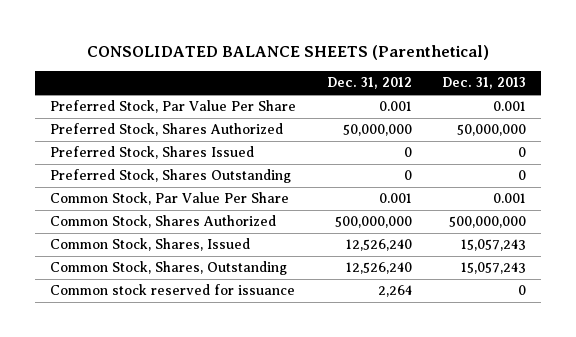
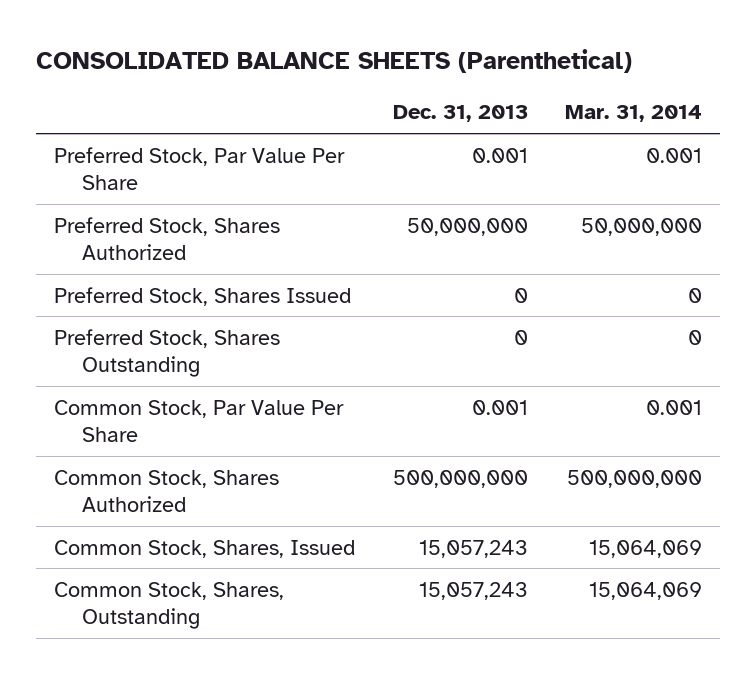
- | Dec. 31, 2012 | Dec. 31, 2013
+ | Dec. 31, 2013 | Mar. 31, 2014
- Common stock reserved for issuance | 2,264 | 0

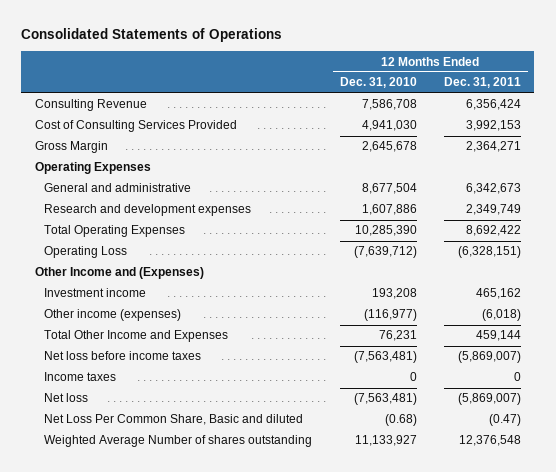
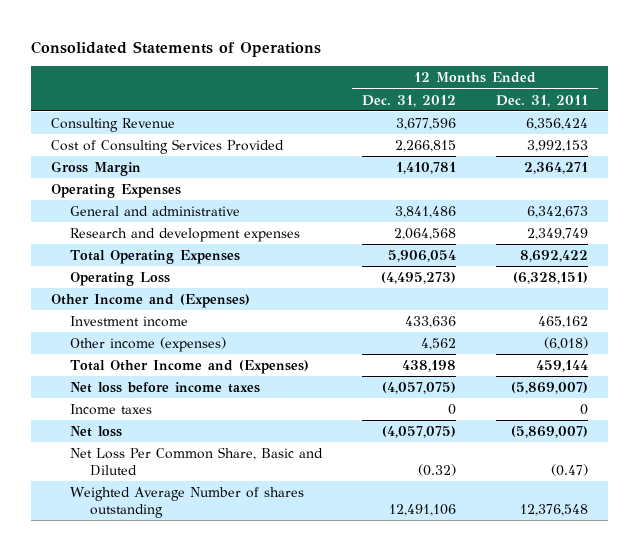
- | 12 Months Ended Dec. 31, 2010 | 12 Months Ended Dec. 31, 2011
+ | 12 Months Ended Dec. 31, 2012 | 12 Months Ended Dec. 31, 2011
- Total Other Income and Expenses | 76,231 | 459,144
+ Total Other Income and (Expenses) | 438,198 | 459,144
- Net Loss Per Common Share, Basic and diluted | (0.68) | (0.47)
+ Net Loss Per Common Share, Basic and Diluted | (0.32) | (0.47)

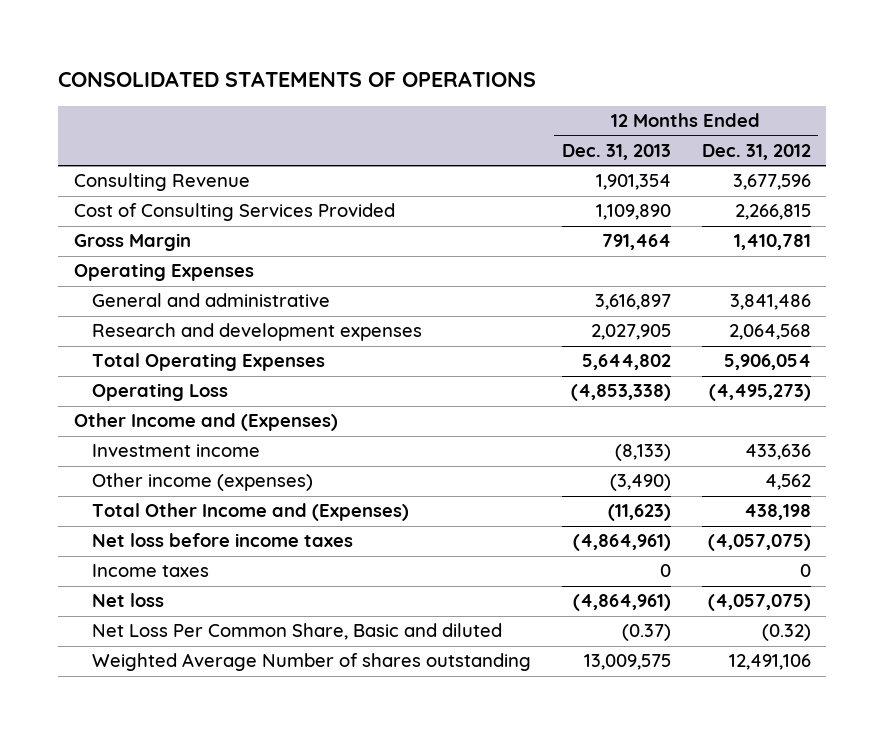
- Consolidated Statements of Operations
+ CONSOLIDATED STATEMENTS OF OPERATIONS
- | 12 Months Ended Dec. 31, 2012 | 12 Months Ended Dec. 31, 2011
+ | 12 Months Ended Dec. 31, 2013 | 12 Months Ended Dec. 31, 2012
- Net Loss Per Common Share, Basic and Diluted | (0.32) | (0.47)
+ Net Loss Per Common Share, Basic and diluted | (0.37) | (0.32)

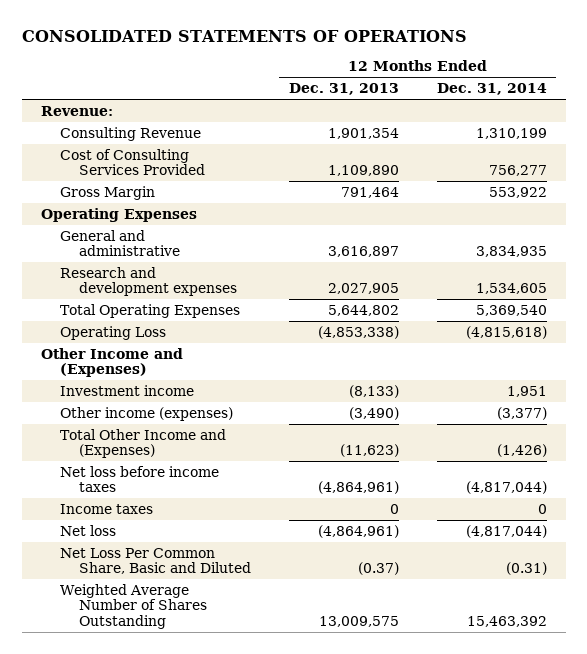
- | 12 Months Ended Dec. 31, 2013 | 12 Months Ended Dec. 31, 2012
+ | 12 Months Ended Dec. 31, 2013 | 12 Months Ended Dec. 31, 2014
+ Revenue:
- Net Loss Per Common Share, Basic and diluted | (0.37) | (0.32)
- Weighted Average Number of shares outstanding | 13,009,575 | 12,491,106
+ Net Loss Per Common Share, Basic and Diluted | (0.37) | (0.31)
+ Weighted Average Number of Shares Outstanding | 13,009,575 | 15,463,392

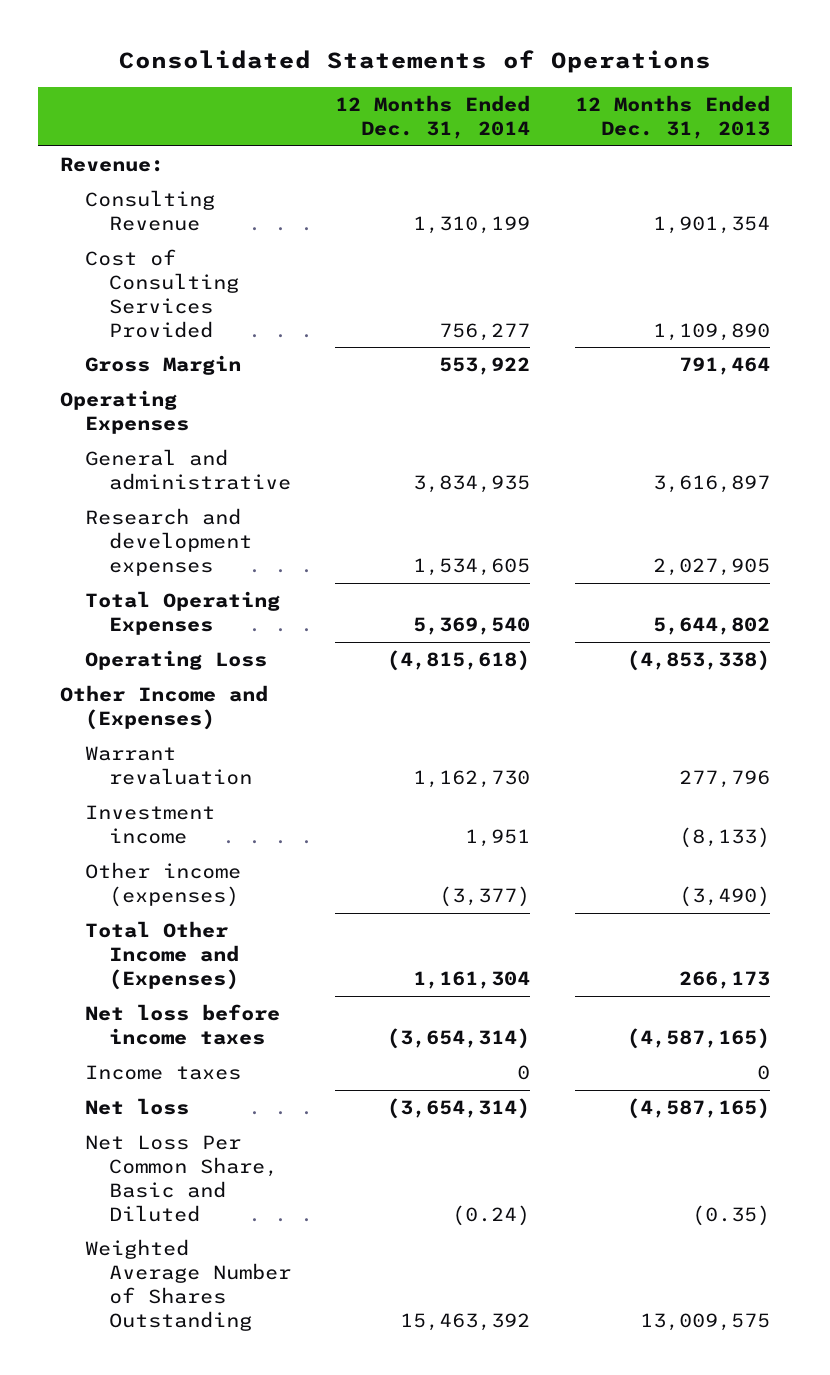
- CONSOLIDATED STATEMENTS OF OPERATIONS
+ Consolidated Statements of Operations
- | 12 Months Ended Dec. 31, 2013 | 12 Months Ended Dec. 31, 2014
+ | 12 Months Ended Dec. 31, 2014 | 12 Months Ended Dec. 31, 2013
+ Warrant revaluation | 1,162,730 | 277,796
- Total Other Income and (Expenses) | (11,623) | (1,426)
- Net loss before income taxes | (4,864,961) | (4,817,044)
+ Total Other Income and (Expenses) | 1,161,304 | 266,173
+ Net loss before income taxes | (3,654,314) | (4,587,165)
- Net loss | (4,864,961) | (4,817,044)
- Net Loss Per Common Share, Basic and Diluted | (0.37) | (0.31)
+ Net loss | (3,654,314) | (4,587,165)
+ Net Loss Per Common Share, Basic and Diluted | (0.24) | (0.35)

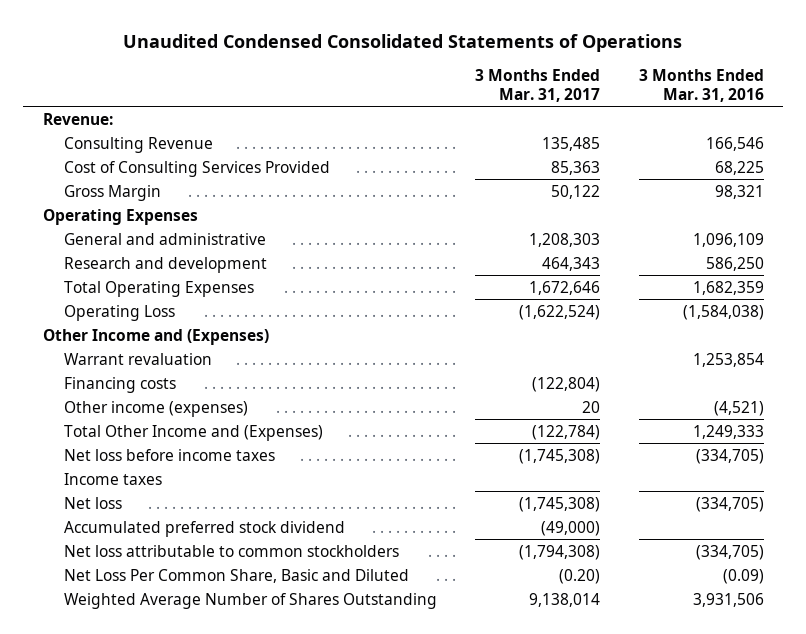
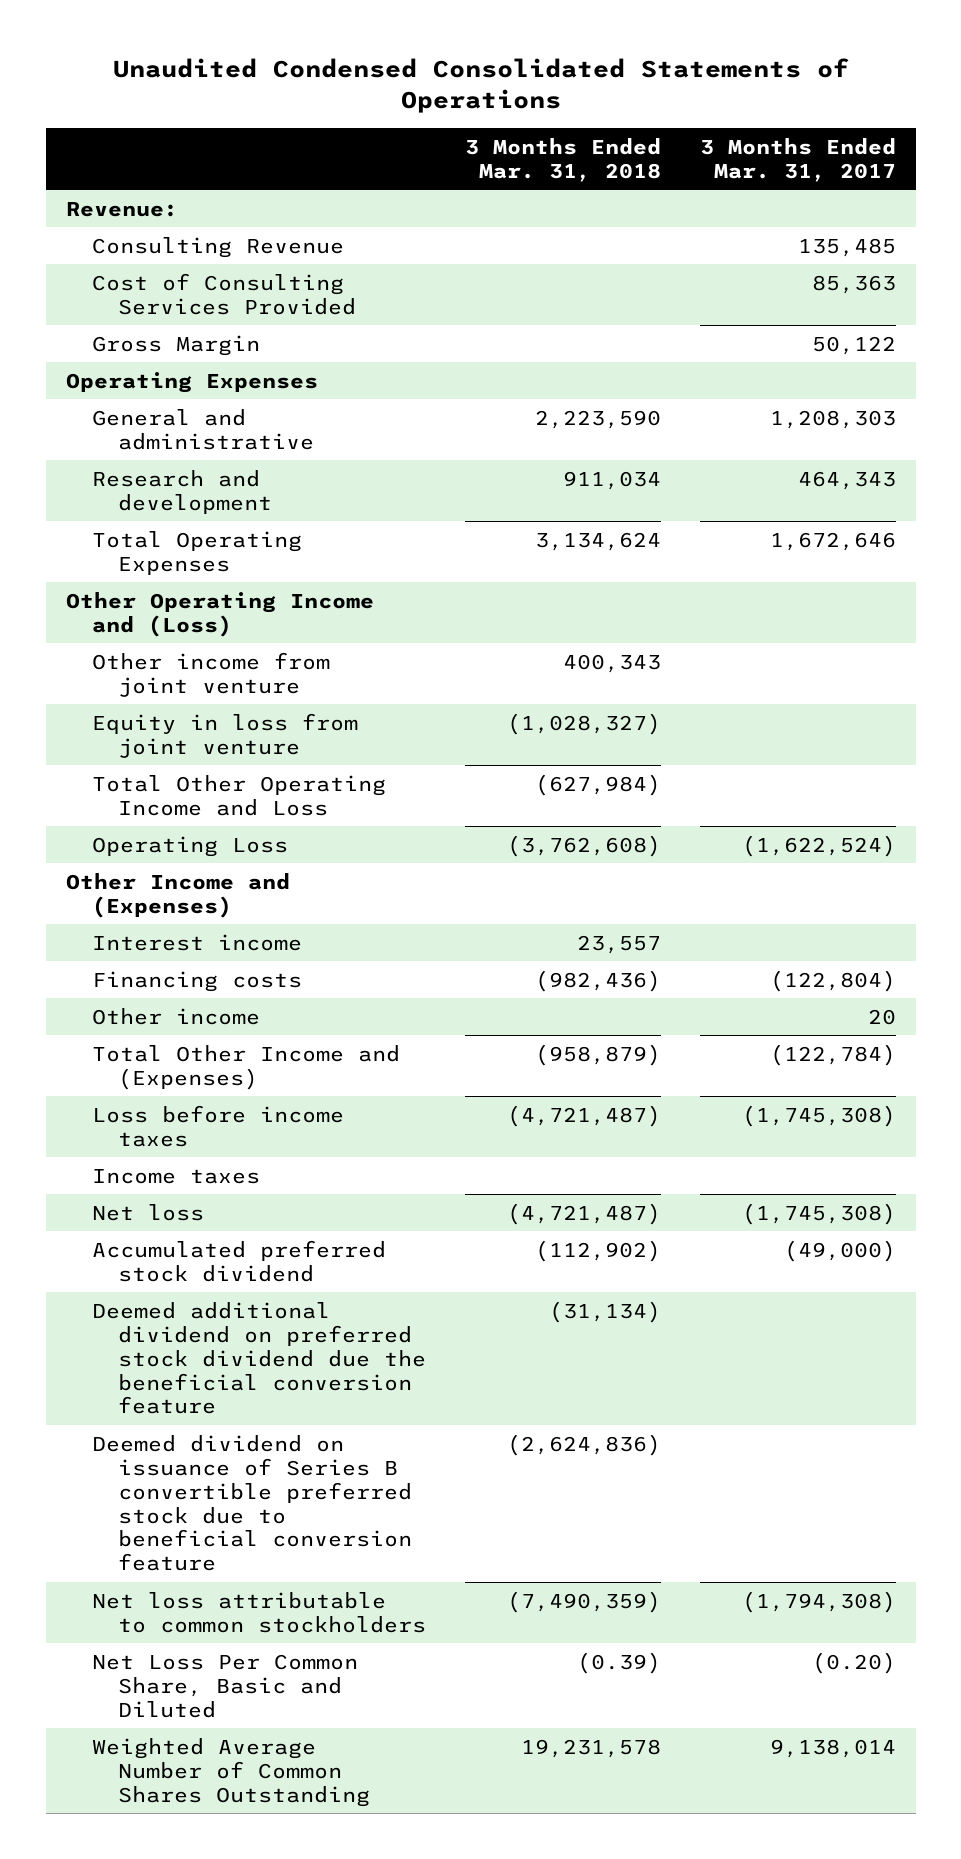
- | 3 Months Ended Mar. 31, 2017 | 3 Months Ended Mar. 31, 2016
+ | 3 Months Ended Mar. 31, 2018 | 3 Months Ended Mar. 31, 2017
+ Other Operating Income and (Loss)
+ Other income from joint venture | 400,343 |
+ Equity in loss from joint venture | (1,028,327) |
+ Total Other Operating Income and Loss | (627,984) |
- Warrant revaluation | | 1,253,854
+ Interest income | 23,557 |
- Other income (expenses) | 20 | (4,521)
+ Other income | | 20
- Net loss before income taxes | (1,745,308) | (334,705)
+ Loss before income taxes | (4,721,487) | (1,745,308)
+ Deemed additional dividend on preferred stock dividend due the beneficial conversion feature | (31,134) |
+ Deemed dividend on issuance of Series B convertible preferred stock due to beneficial conversion feature | (2,624,836) |
- Weighted Average Number of Shares Outstanding | 9,138,014 | 3,931,506
+ Weighted Average Number of Common Shares Outstanding | 19,231,578 | 9,138,014

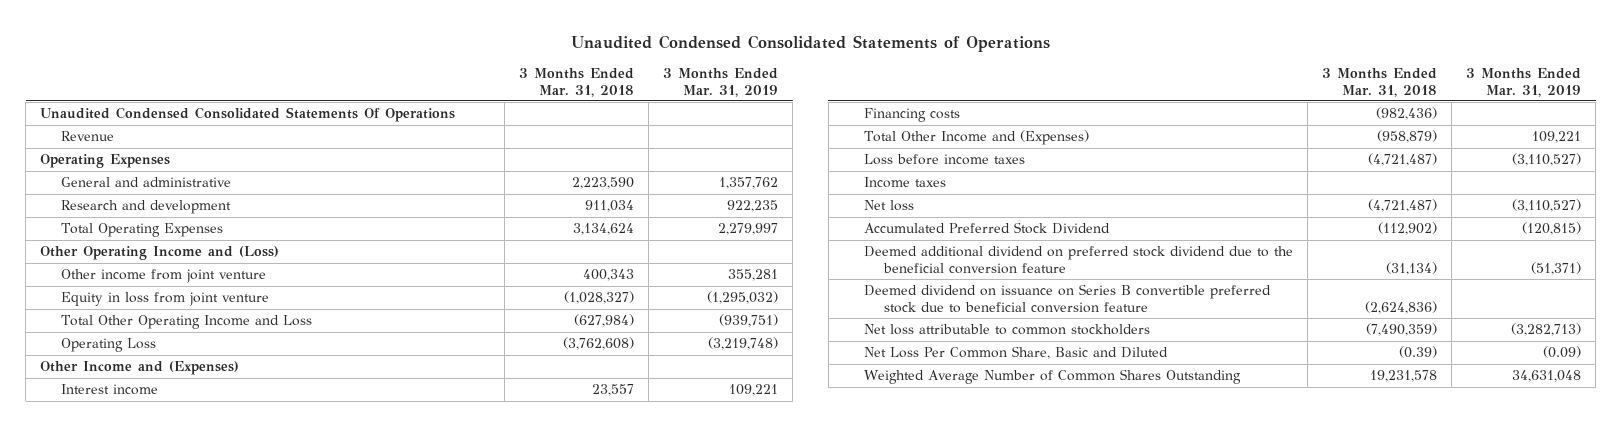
- | 3 Months Ended Mar. 31, 2018 | 3 Months Ended Mar. 31, 2017
+ | 3 Months Ended Mar. 31, 2018 | 3 Months Ended Mar. 31, 2019
- Revenue:
- Consulting Revenue | | 135,485
- Cost of Consulting Services Provided | | 85,363
- Gross Margin | | 50,122
+ Unaudited Condensed Consolidated Statements Of Operations
+ Revenue
- Other income | | 20
- Accumulated preferred stock dividend | (112,902) | (49,000)
- Deemed additional dividend on preferred stock dividend due the beneficial conversion feature | (31,134) |
- Deemed dividend on issuance of Series B convertible preferred stock due to beneficial conversion feature | (2,624,836) |
+ Accumulated Preferred Stock Dividend | (112,902) | (120,815)
+ Deemed additional dividend on preferred stock dividend due to the beneficial conversion feature | (31,134) | (51,371)
+ Deemed dividend on issuance on Series B convertible preferred stock due to beneficial conversion feature | (2,624,836) |

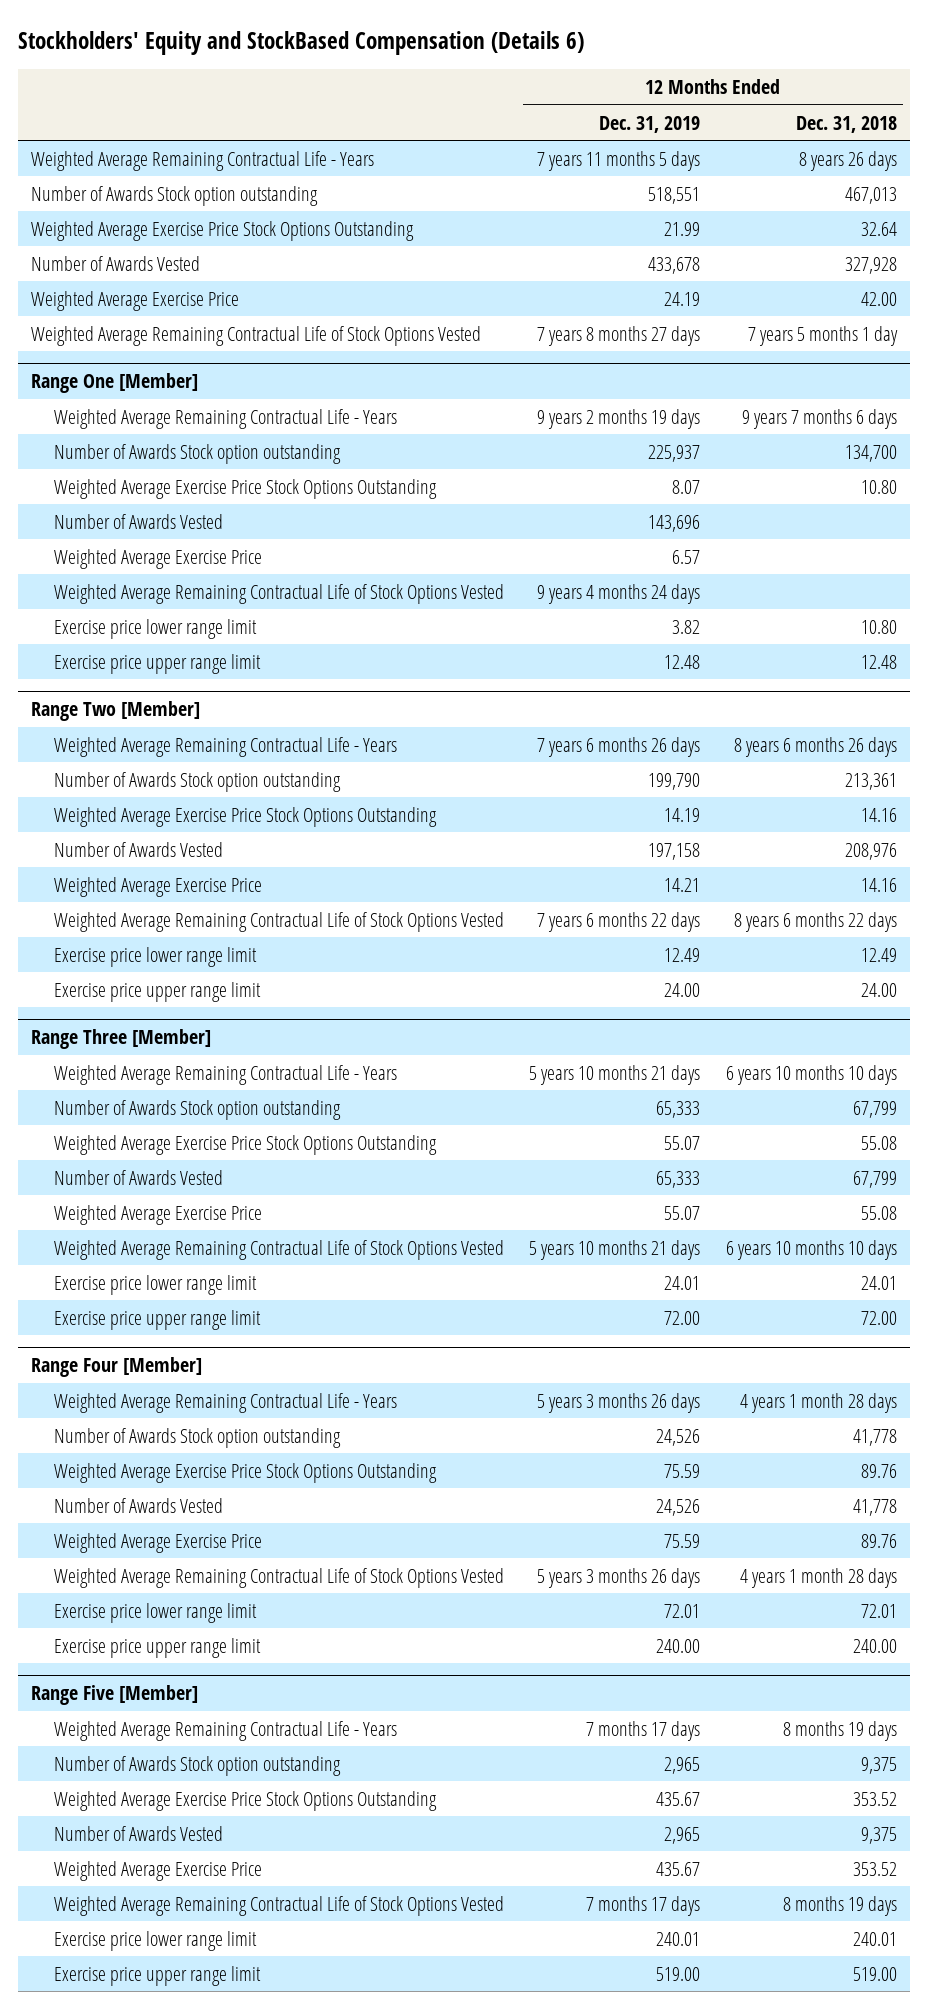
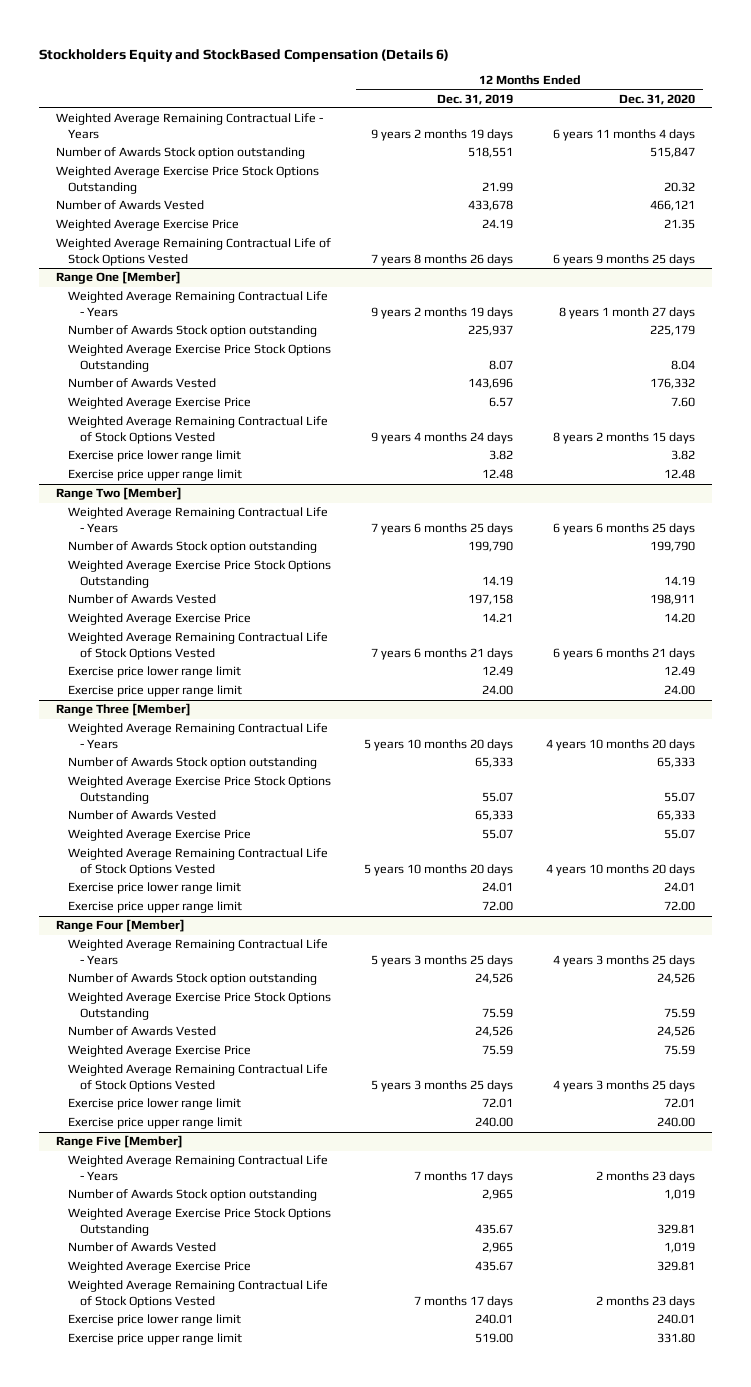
- Stockholders' Equity and StockBased Compensation (Details 6)
+ Stockholders Equity and StockBased Compensation (Details 6)
- | 12 Months Ended Dec. 31, 2019 | 12 Months Ended Dec. 31, 2018
+ | 12 Months Ended Dec. 31, 2019 | 12 Months Ended Dec. 31, 2020
- Weighted Average Remaining Contractual Life - Years | 7 years 11 months 5 days | 8 years 26 days
+ Weighted Average Remaining Contractual Life - Years | 9 years 2 months 19 days | 6 years 11 months 4 days
- Weighted Average Remaining Contractual Life of Stock Options Vested | 7 years 8 months 27 days | 7 years 5 months 1 day
+ Weighted Average Remaining Contractual Life of Stock Options Vested | 7 years 8 months 26 days | 6 years 9 months 25 days
@ Range Two [Member]
- Weighted Average Remaining Contractual Life - Years | 7 years 6 months 26 days | 8 years 6 months 26 days
+ Weighted Average Remaining Contractual Life - Years | 7 years 6 months 25 days | 6 years 6 months 25 days
- Weighted Average Remaining Contractual Life of Stock Options Vested | 7 years 6 months 22 days | 8 years 6 months 22 days
+ Weighted Average Remaining Contractual Life of Stock Options Vested | 7 years 6 months 21 days | 6 years 6 months 21 days
@ Range Three [Member]
- Weighted Average Remaining Contractual Life - Years | 5 years 10 months 21 days | 6 years 10 months 10 days
+ Weighted Average Remaining Contractual Life - Years | 5 years 10 months 20 days | 4 years 10 months 20 days
- Weighted Average Remaining Contractual Life of Stock Options Vested | 5 years 10 months 21 days | 6 years 10 months 10 days
+ Weighted Average Remaining Contractual Life of Stock Options Vested | 5 years 10 months 20 days | 4 years 10 months 20 days
@ Range Four [Member]
- Weighted Average Remaining Contractual Life - Years | 5 years 3 months 26 days | 4 years 1 month 28 days
+ Weighted Average Remaining Contractual Life - Years | 5 years 3 months 25 days | 4 years 3 months 25 days
- Weighted Average Remaining Contractual Life of Stock Options Vested | 5 years 3 months 26 days | 4 years 1 month 28 days
+ Weighted Average Remaining Contractual Life of Stock Options Vested | 5 years 3 months 25 days | 4 years 3 months 25 days

